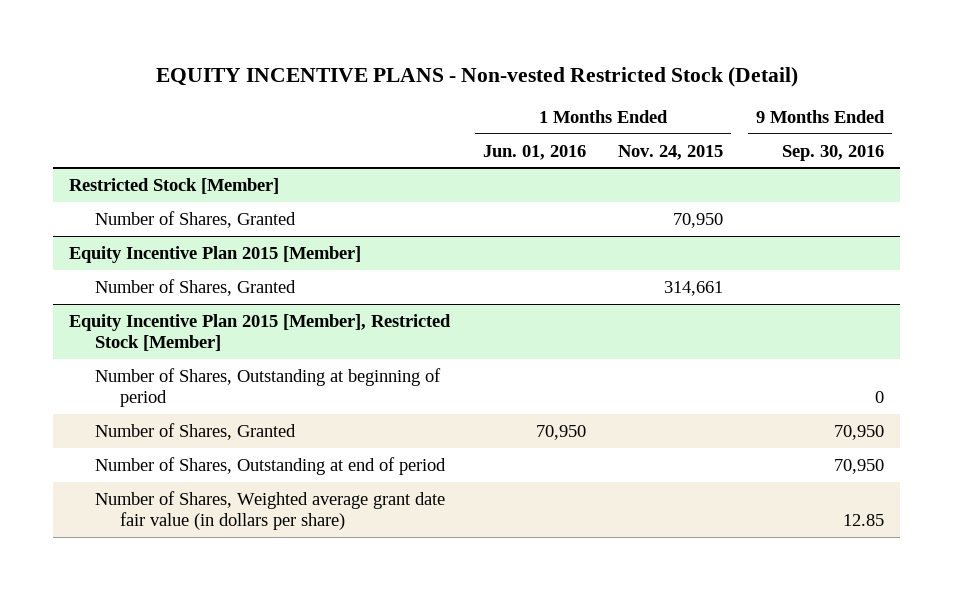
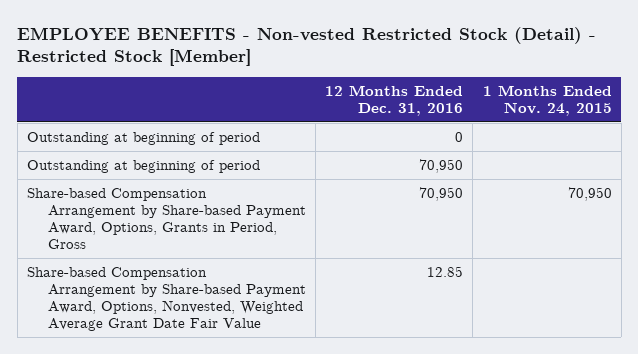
- EQUITY INCENTIVE PLANS - Non-vested Restricted Stock (Detail)
+ EMPLOYEE BENEFITS - Non-vested Restricted Stock (Detail) - Restricted Stock [Member]
- | 1 Months Ended Jun. 01, 2016 | 1 Months Ended Nov. 24, 2015 | 9 Months Ended Sep. 30, 2016
+ | 12 Months Ended Dec. 31, 2016 | 1 Months Ended Nov. 24, 2015
- Restricted Stock [Member]
- Number of Shares, Granted | | 70,950 |
- Equity Incentive Plan 2015 [Member]
- Number of Shares, Granted | | 314,661 |
- Equity Incentive Plan 2015 [Member], Restricted Stock [Member]
- Number of Shares, Outstanding at beginning of period | | | 0
- Number of Shares, Granted | 70,950 | | 70,950
- Number of Shares, Outstanding at end of period | | | 70,950
- Number of Shares, Weighted average grant date fair value (in dollars per share) | | | 12.85
+ Outstanding at beginning of period | 0 |
+ Outstanding at beginning of period | 70,950 |
+ Share-based Compensation Arrangement by Share-based Payment Award, Options, Grants in Period, Gross | 70,950 | 70,950
+ Share-based Compensation Arrangement by Share-based Payment Award, Options, Nonvested, Weighted Average Grant Date Fair Value | 12.85 |

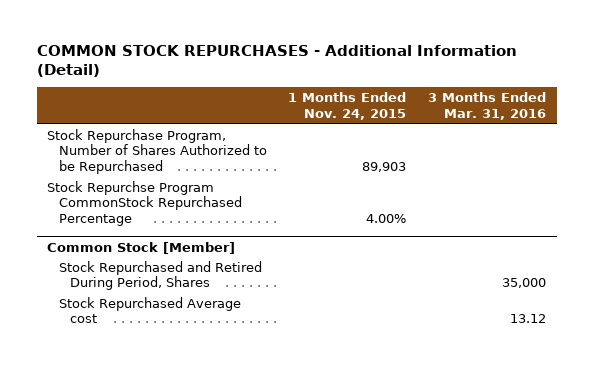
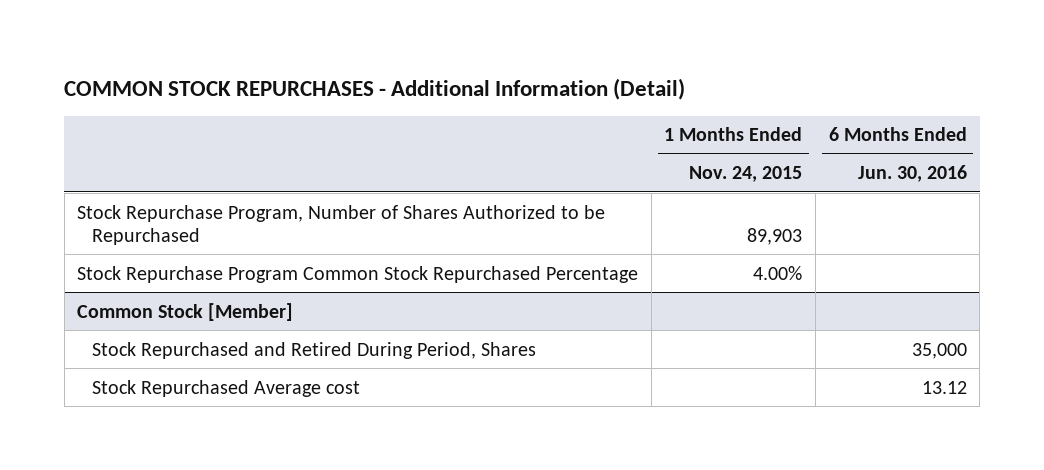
- | 1 Months Ended Nov. 24, 2015 | 3 Months Ended Mar. 31, 2016
+ | 1 Months Ended Nov. 24, 2015 | 6 Months Ended Jun. 30, 2016
- Stock Repurchse Program CommonStock Repurchased Percentage | 4.00% |
+ Stock Repurchase Program Common Stock Repurchased Percentage | 4.00% |

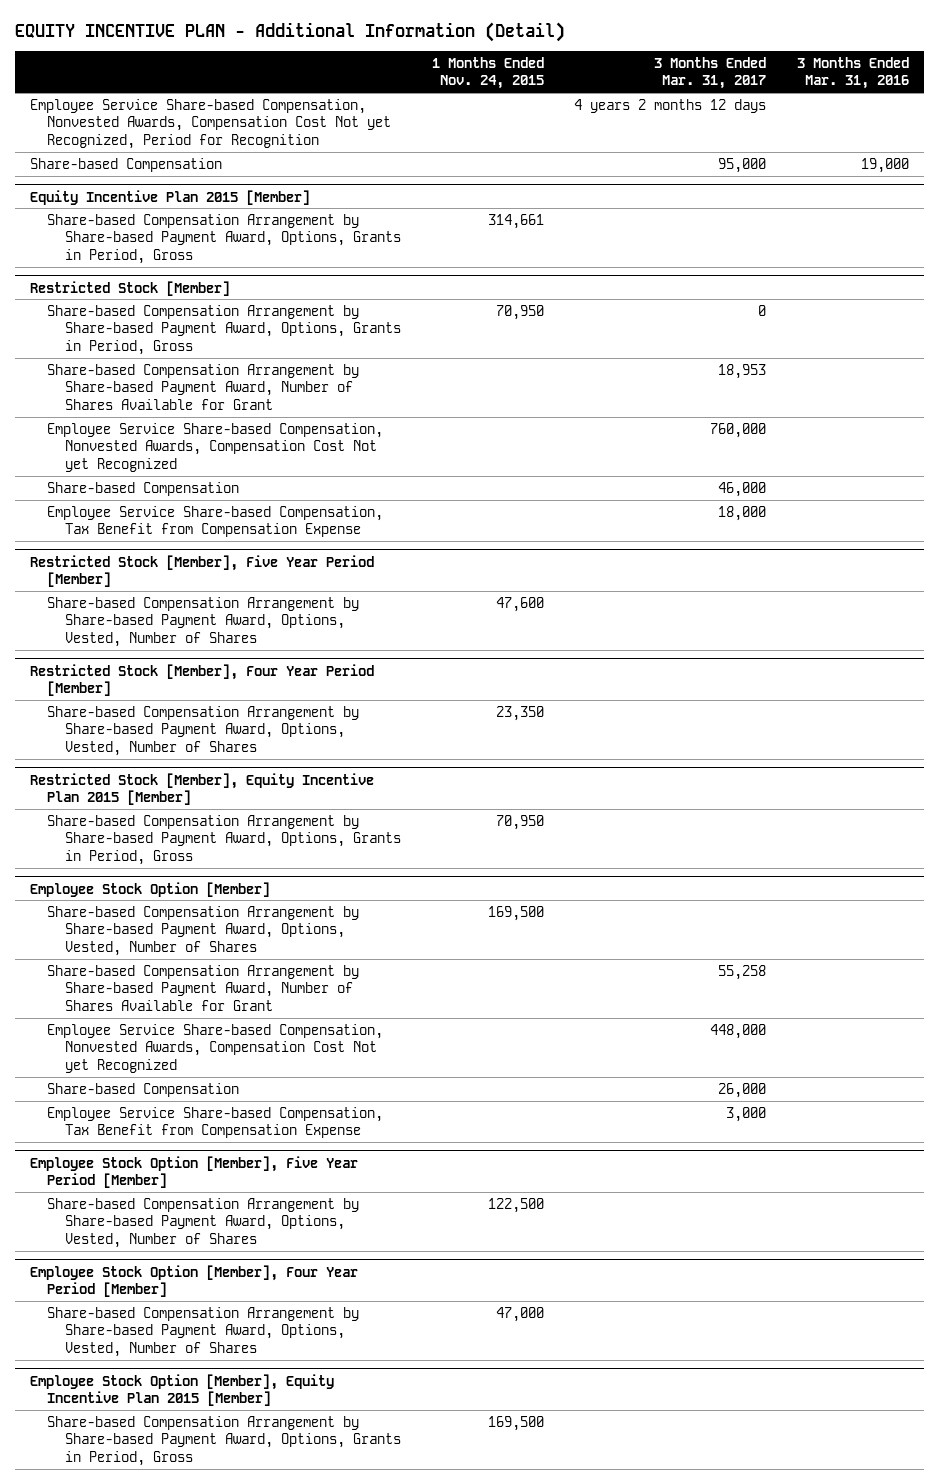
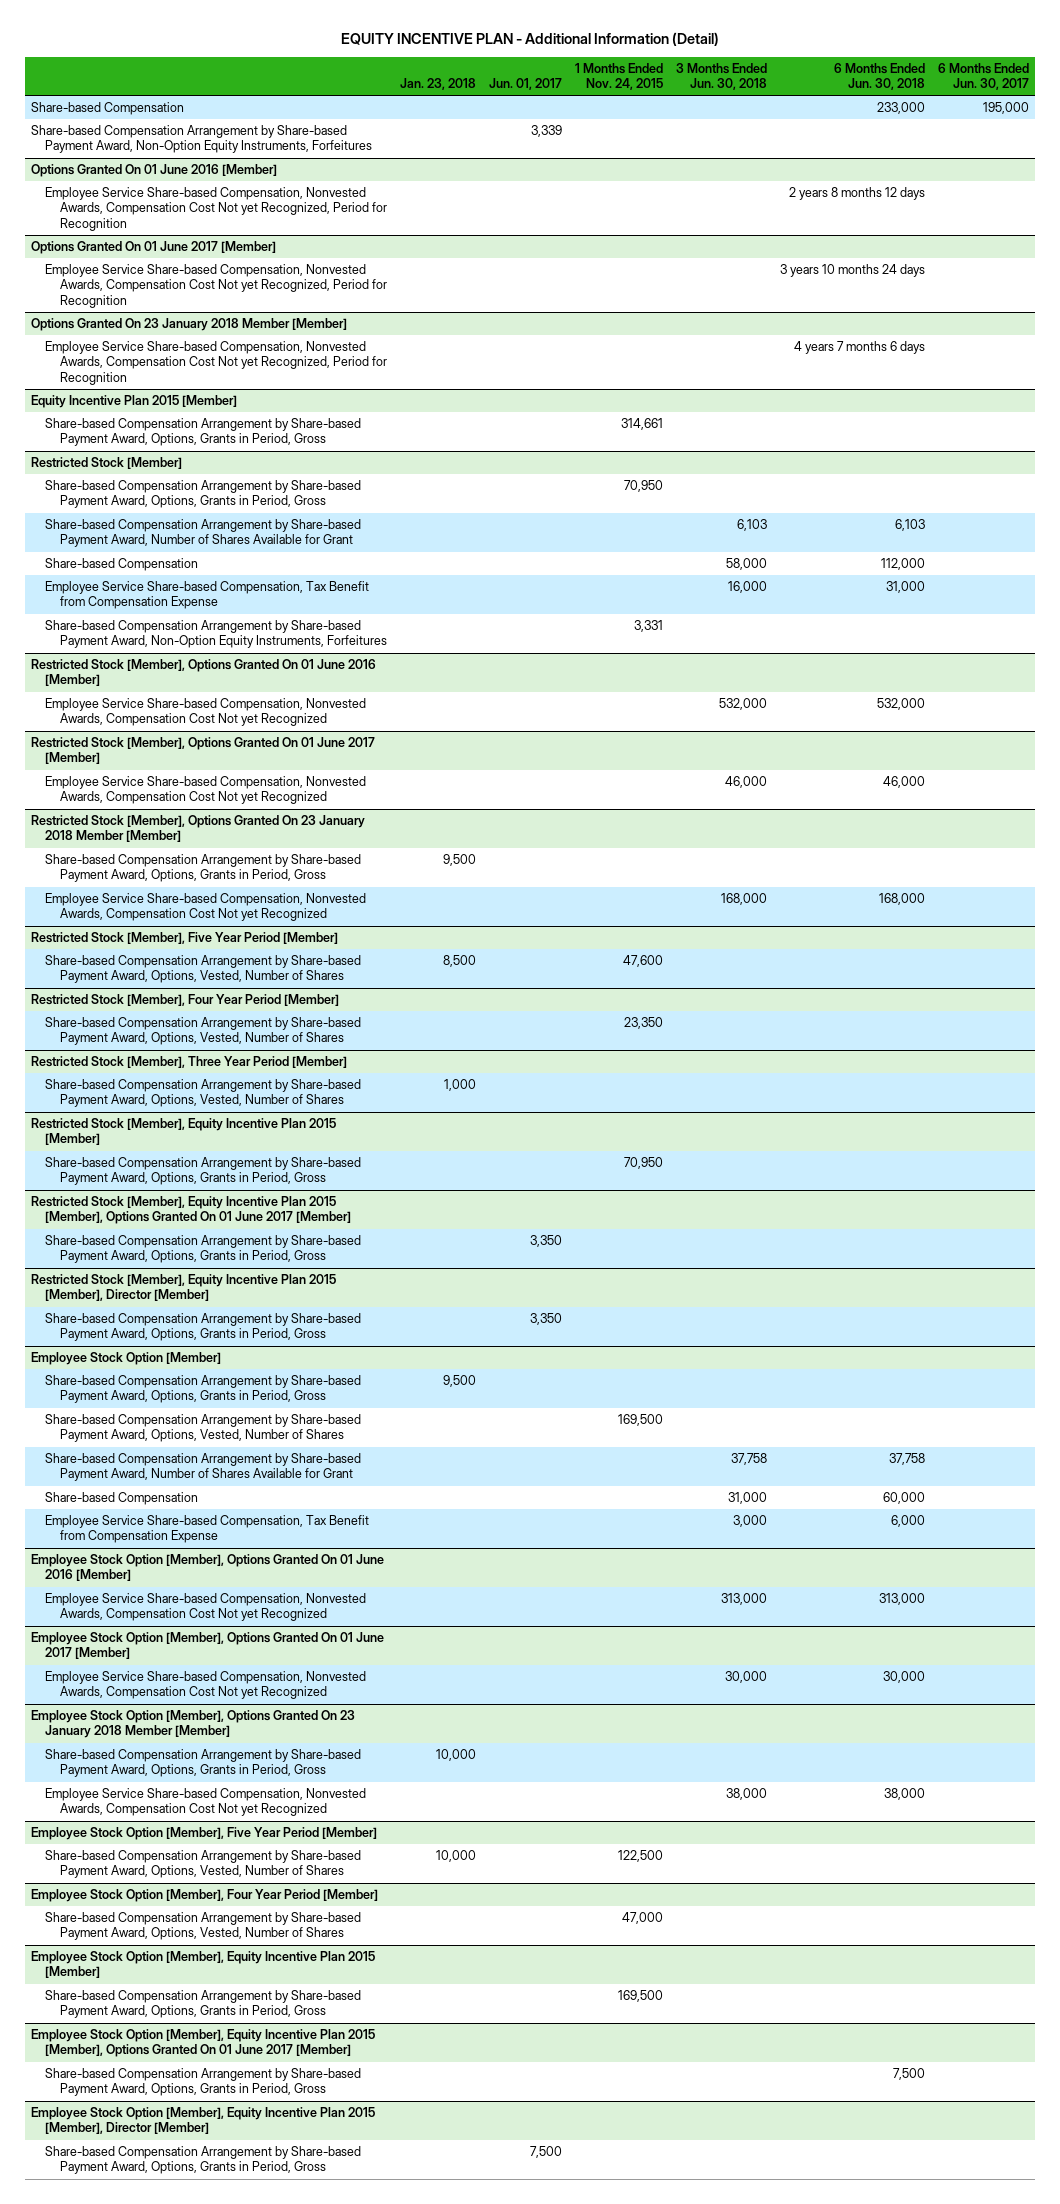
- | 1 Months Ended Nov. 24, 2015 | 3 Months Ended Mar. 31, 2017 | 3 Months Ended Mar. 31, 2016
+ | Jan. 23, 2018 | Jun. 01, 2017 | 1 Months Ended Nov. 24, 2015 | 3 Months Ended Jun. 30, 2018 | 6 Months Ended Jun. 30, 2018 | 6 Months Ended Jun. 30, 2017
- Employee Service Share-based Compensation, Nonvested Awards, Compensation Cost Not yet Recognized, Period for Recognition | | 4 years 2 months 12 days |
+ Share-based Compensation Arrangement by Share-based Payment Award, Non-Option Equity Instruments, Forfeitures | | 3,339 | | | |
+ Options Granted On 01 June 2016 [Member]
+ Employee Service Share-based Compensation, Nonvested Awards, Compensation Cost Not yet Recognized, Period for Recognition | | | | | 2 years 8 months 12 days |
+ Options Granted On 01 June 2017 [Member]
+ Employee Service Share-based Compensation, Nonvested Awards, Compensation Cost Not yet Recognized, Period for Recognition | | | | | 3 years 10 months 24 days |
+ Options Granted On 23 January 2018 Member [Member]
+ Employee Service Share-based Compensation, Nonvested Awards, Compensation Cost Not yet Recognized, Period for Recognition | | | | | 4 years 7 months 6 days |
@ Restricted Stock [Member]
- Employee Service Share-based Compensation, Nonvested Awards, Compensation Cost Not yet Recognized | | 760,000 |
+ Share-based Compensation Arrangement by Share-based Payment Award, Non-Option Equity Instruments, Forfeitures | | | 3,331 | | |
+ Restricted Stock [Member], Options Granted On 01 June 2016 [Member]
+ Employee Service Share-based Compensation, Nonvested Awards, Compensation Cost Not yet Recognized | | | | 532,000 | 532,000 |
+ Restricted Stock [Member], Options Granted On 01 June 2017 [Member]
+ Employee Service Share-based Compensation, Nonvested Awards, Compensation Cost Not yet Recognized | | | | 46,000 | 46,000 |
+ Restricted Stock [Member], Options Granted On 23 January 2018 Member [Member]
+ Share-based Compensation Arrangement by Share-based Payment Award, Options, Grants in Period, Gross | 9,500 | | | | |
+ Employee Service Share-based Compensation, Nonvested Awards, Compensation Cost Not yet Recognized | | | | 168,000 | 168,000 |
+ Restricted Stock [Member], Three Year Period [Member]
+ Share-based Compensation Arrangement by Share-based Payment Award, Options, Vested, Number of Shares | 1,000 | | | | |
+ Restricted Stock [Member], Equity Incentive Plan 2015 [Member], Options Granted On 01 June 2017 [Member]
+ Share-based Compensation Arrangement by Share-based Payment Award, Options, Grants in Period, Gross | | 3,350 | | | |
+ Restricted Stock [Member], Equity Incentive Plan 2015 [Member], Director [Member]
+ Share-based Compensation Arrangement by Share-based Payment Award, Options, Grants in Period, Gross | | 3,350 | | | |
@ Employee Stock Option [Member]
+ Share-based Compensation Arrangement by Share-based Payment Award, Options, Grants in Period, Gross | 9,500 | | | | |
- Employee Service Share-based Compensation, Nonvested Awards, Compensation Cost Not yet Recognized | | 448,000 |
+ Employee Stock Option [Member], Options Granted On 01 June 2016 [Member]
+ Employee Service Share-based Compensation, Nonvested Awards, Compensation Cost Not yet Recognized | | | | 313,000 | 313,000 |
+ Employee Stock Option [Member], Options Granted On 01 June 2017 [Member]
+ Employee Service Share-based Compensation, Nonvested Awards, Compensation Cost Not yet Recognized | | | | 30,000 | 30,000 |
+ Employee Stock Option [Member], Options Granted On 23 January 2018 Member [Member]
+ Share-based Compensation Arrangement by Share-based Payment Award, Options, Grants in Period, Gross | 10,000 | | | | |
+ Employee Service Share-based Compensation, Nonvested Awards, Compensation Cost Not yet Recognized | | | | 38,000 | 38,000 |
+ Employee Stock Option [Member], Equity Incentive Plan 2015 [Member], Options Granted On 01 June 2017 [Member]
+ Share-based Compensation Arrangement by Share-based Payment Award, Options, Grants in Period, Gross | | | | | 7,500 |
+ Employee Stock Option [Member], Equity Incentive Plan 2015 [Member], Director [Member]
+ Share-based Compensation Arrangement by Share-based Payment Award, Options, Grants in Period, Gross | | 7,500 | | | |

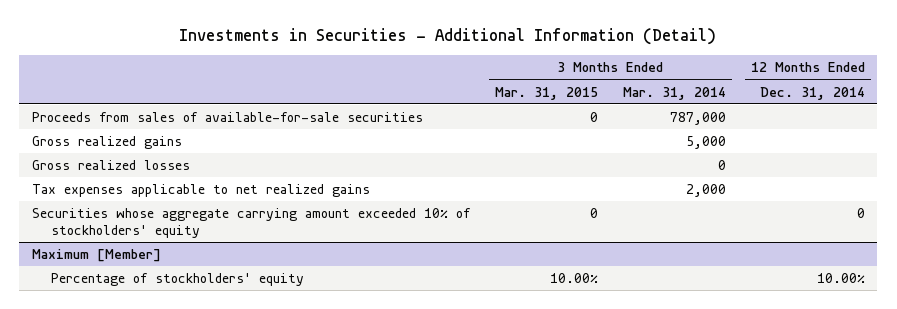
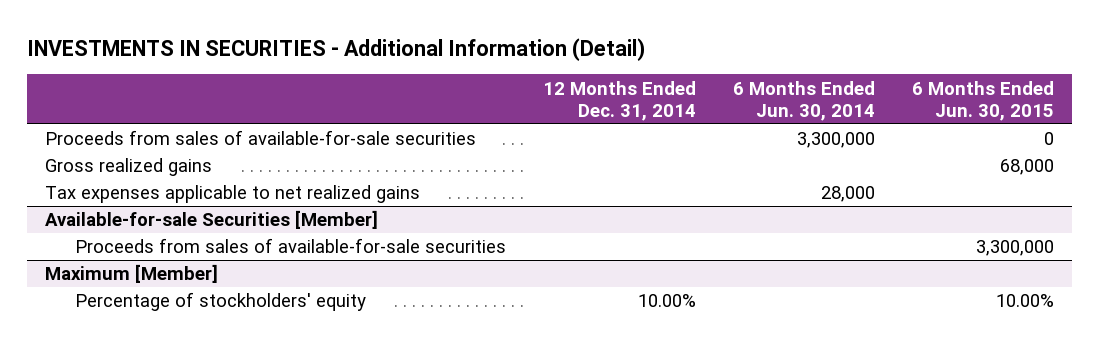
- Investments in Securities - Additional Information (Detail)
+ INVESTMENTS IN SECURITIES - Additional Information (Detail)
- | 3 Months Ended Mar. 31, 2015 | 3 Months Ended Mar. 31, 2014 | 12 Months Ended Dec. 31, 2014
+ | 12 Months Ended Dec. 31, 2014 | 6 Months Ended Jun. 30, 2014 | 6 Months Ended Jun. 30, 2015
- Gross realized losses | | 0 |
- Securities whose aggregate carrying amount exceeded 10% of stockholders' equity | 0 | | 0
+ Available-for-sale Securities [Member]
+ Proceeds from sales of available-for-sale securities | | | 3,300,000

